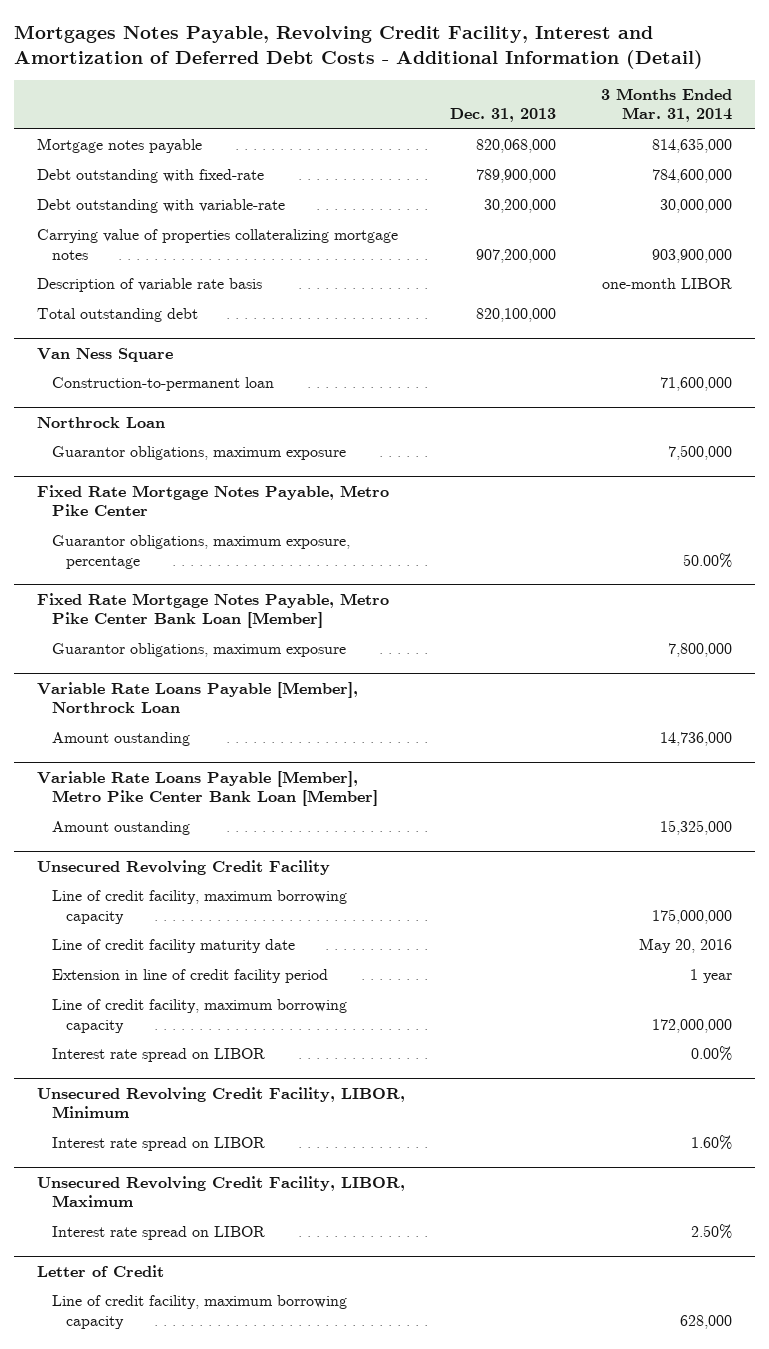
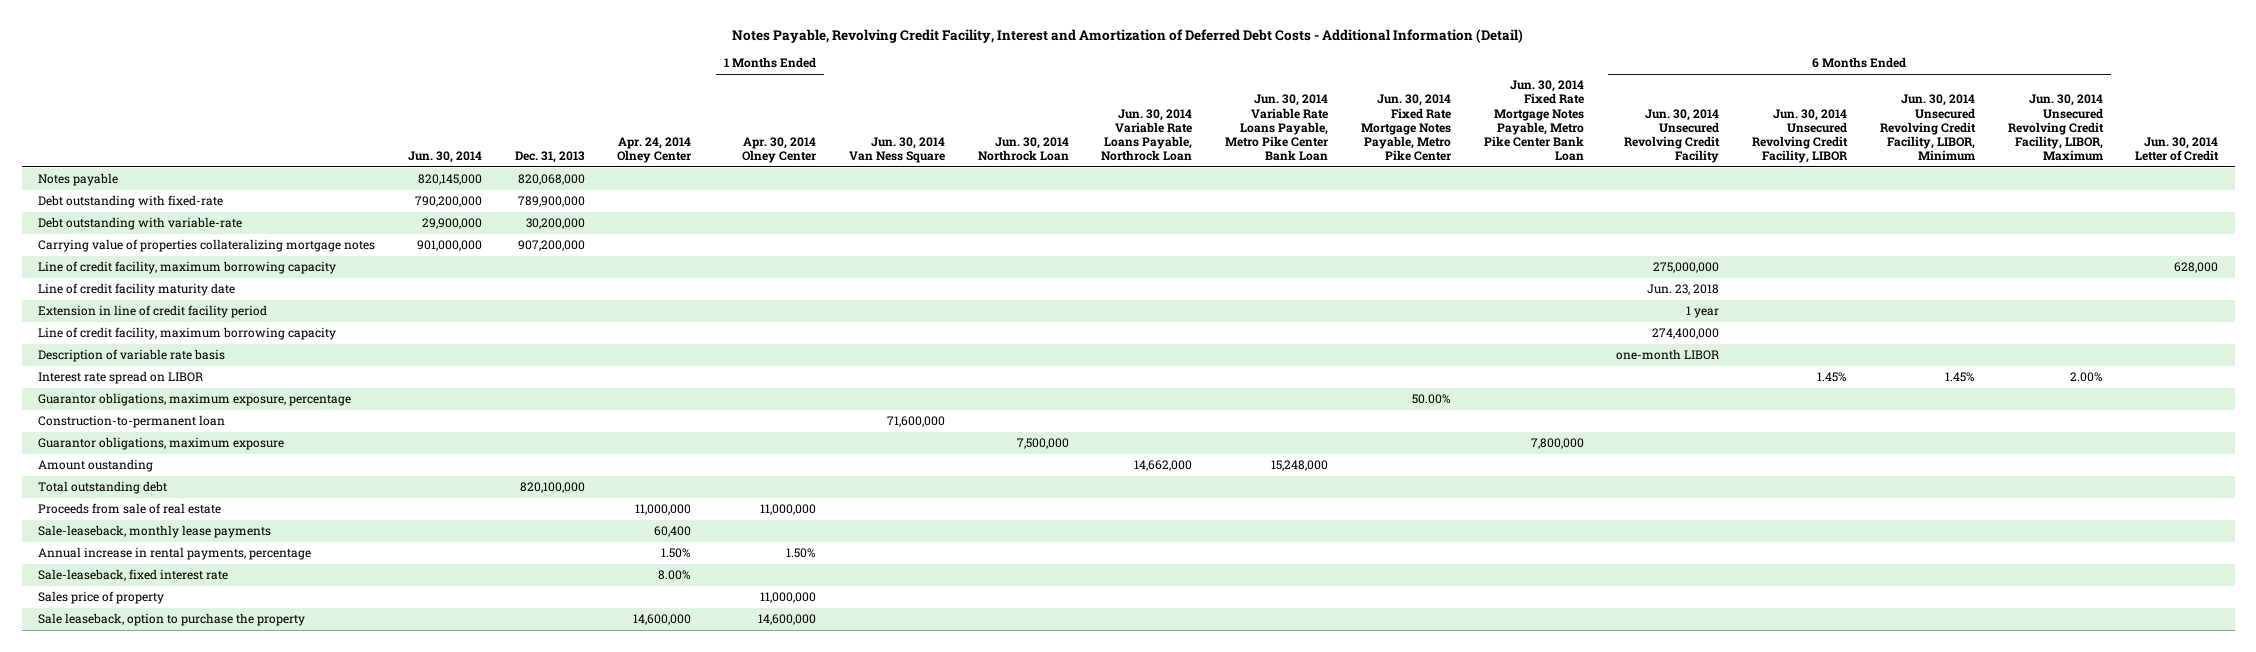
- Mortgages Notes Payable, Revolving Credit Facility, Interest and Amortization of Deferred Debt Costs - Additional Information (Detail)
+ Notes Payable, Revolving Credit Facility, Interest and Amortization of Deferred Debt Costs - Additional Information (Detail)
- | Dec. 31, 2013 | 3 Months Ended Mar. 31, 2014
+ | Jun. 30, 2014 | Dec. 31, 2013 | Apr. 24, 2014 Olney Center | 1 Months Ended Apr. 30, 2014 Olney Center | Jun. 30, 2014 Van Ness Square | Jun. 30, 2014 Northrock Loan | Jun. 30, 2014 Variable Rate Loans Payable, Northrock Loan | Jun. 30, 2014 Variable Rate Loans Payable, Metro Pike Center Bank Loan | Jun. 30, 2014 Fixed Rate Mortgage Notes Payable, Metro Pike Center | Jun. 30, 2014 Fixed Rate Mortgage Notes Payable, Metro Pike Center Bank Loan | 6 Months Ended Jun. 30, 2014 Unsecured Revolving Credit Facility | 6 Months Ended Jun. 30, 2014 Unsecured Revolving Credit Facility, LIBOR | 6 Months Ended Jun. 30, 2014 Unsecured Revolving Credit Facility, LIBOR, Minimum | 6 Months Ended Jun. 30, 2014 Unsecured Revolving Credit Facility, LIBOR, Maximum | Jun. 30, 2014 Letter of Credit
- Mortgage notes payable | 820,068,000 | 814,635,000
+ Notes payable | 820,145,000 | 820,068,000 | | | | | | | | | | | | |
+ Line of credit facility, maximum borrowing capacity | | | | | | | | | | | 275,000,000 | | | | 628,000
+ Line of credit facility maturity date | | | | | | | | | | | Jun. 23, 2018 | | | |
+ Extension in line of credit facility period | | | | | | | | | | | 1 year | | | |
+ Line of credit facility, maximum borrowing capacity | | | | | | | | | | | 274,400,000 | | | |
+ Interest rate spread on LIBOR | | | | | | | | | | | | 1.45% | 1.45% | 2.00% |
+ Guarantor obligations, maximum exposure, percentage | | | | | | | | | 50.00% | | | | | |
+ Construction-to-permanent loan | | | | | 71,600,000 | | | | | | | | | |
+ Guarantor obligations, maximum exposure | | | | | | 7,500,000 | | | | 7,800,000 | | | | |
+ Amount oustanding | | | | | | | 14,662,000 | 15,248,000 | | | | | | |
- Van Ness Square
- Construction-to-permanent loan | | 71,600,000
- Northrock Loan
- Guarantor obligations, maximum exposure | | 7,500,000
- Fixed Rate Mortgage Notes Payable, Metro Pike Center
- Guarantor obligations, maximum exposure, percentage | | 50.00%
- Fixed Rate Mortgage Notes Payable, Metro Pike Center Bank Loan [Member]
- Guarantor obligations, maximum exposure | | 7,800,000
- Variable Rate Loans Payable [Member], Northrock Loan
- Amount oustanding | | 14,736,000
- Variable Rate Loans Payable [Member], Metro Pike Center Bank Loan [Member]
- Amount oustanding | | 15,325,000
- Unsecured Revolving Credit Facility
- Line of credit facility, maximum borrowing capacity | | 175,000,000
- Line of credit facility maturity date | | May 20, 2016
- Extension in line of credit facility period | | 1 year
- Line of credit facility, maximum borrowing capacity | | 172,000,000
- Interest rate spread on LIBOR | | 0.00%
- Unsecured Revolving Credit Facility, LIBOR, Minimum
- Interest rate spread on LIBOR | | 1.60%
- Unsecured Revolving Credit Facility, LIBOR, Maximum
- Interest rate spread on LIBOR | | 2.50%
- Letter of Credit
- Line of credit facility, maximum borrowing capacity | | 628,000
+ Proceeds from sale of real estate | | | 11,000,000 | 11,000,000 | | | | | | | | | | |
+ Sale-leaseback, monthly lease payments | | | 60,400 | | | | | | | | | | | |
+ Annual increase in rental payments, percentage | | | 1.50% | 1.50% | | | | | | | | | | |
+ Sale-leaseback, fixed interest rate | | | 8.00% | | | | | | | | | | | |
+ Sales price of property | | | | 11,000,000 | | | | | | | | | | |
+ Sale leaseback, option to purchase the property | | | 14,600,000 | 14,600,000 | | | | | | | | | | |

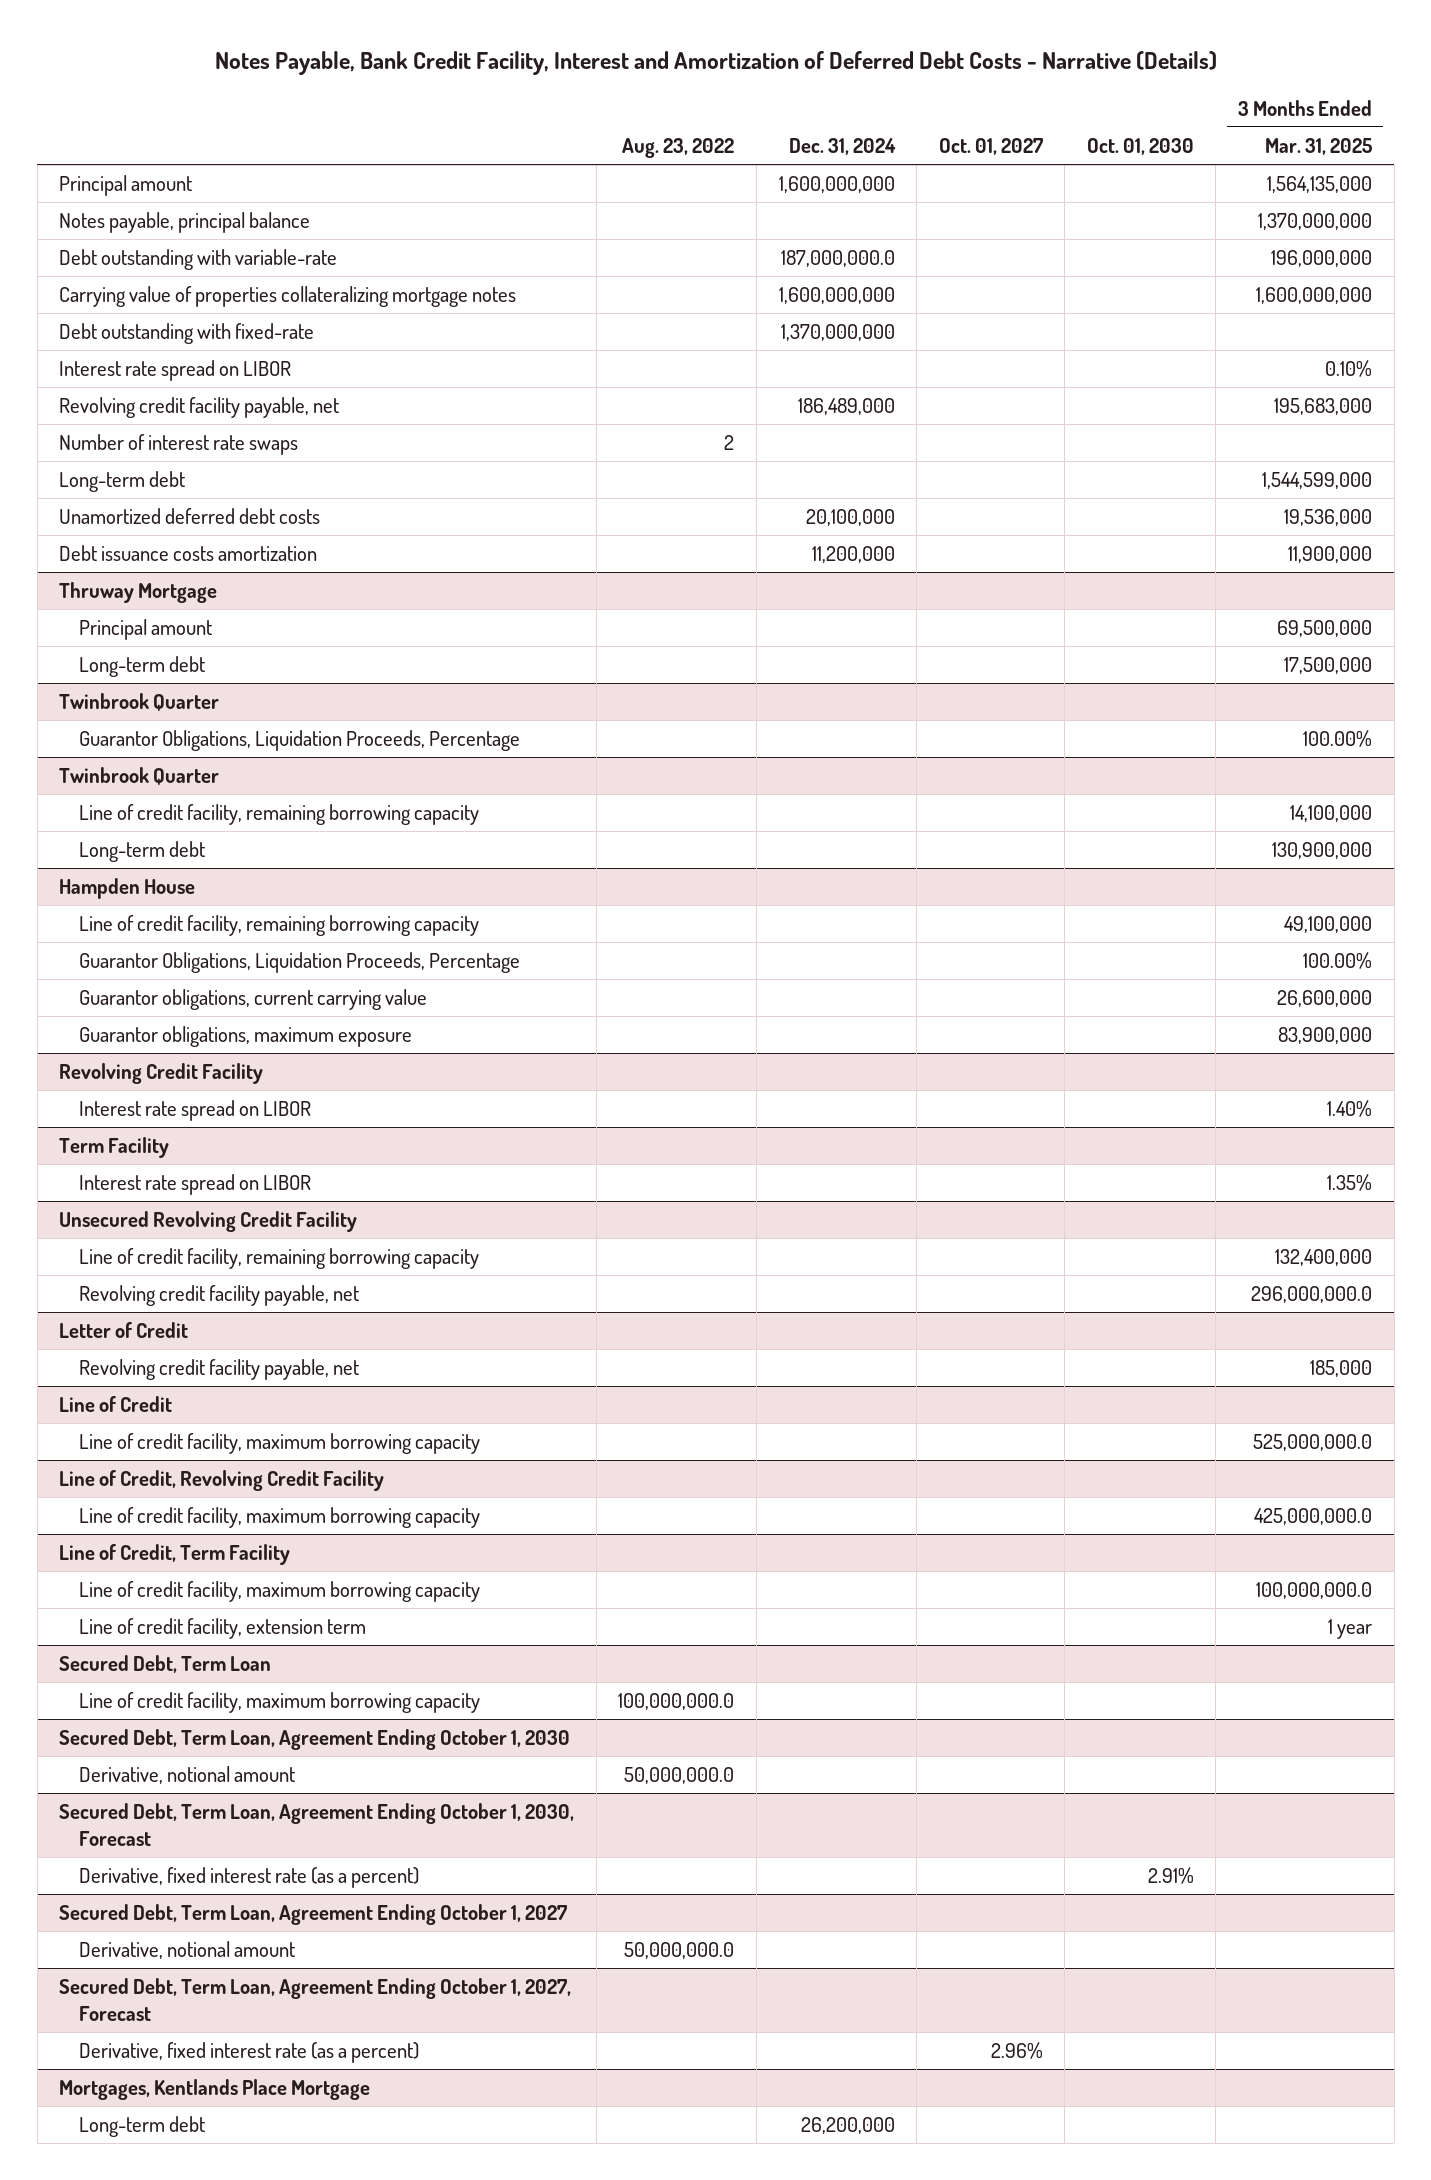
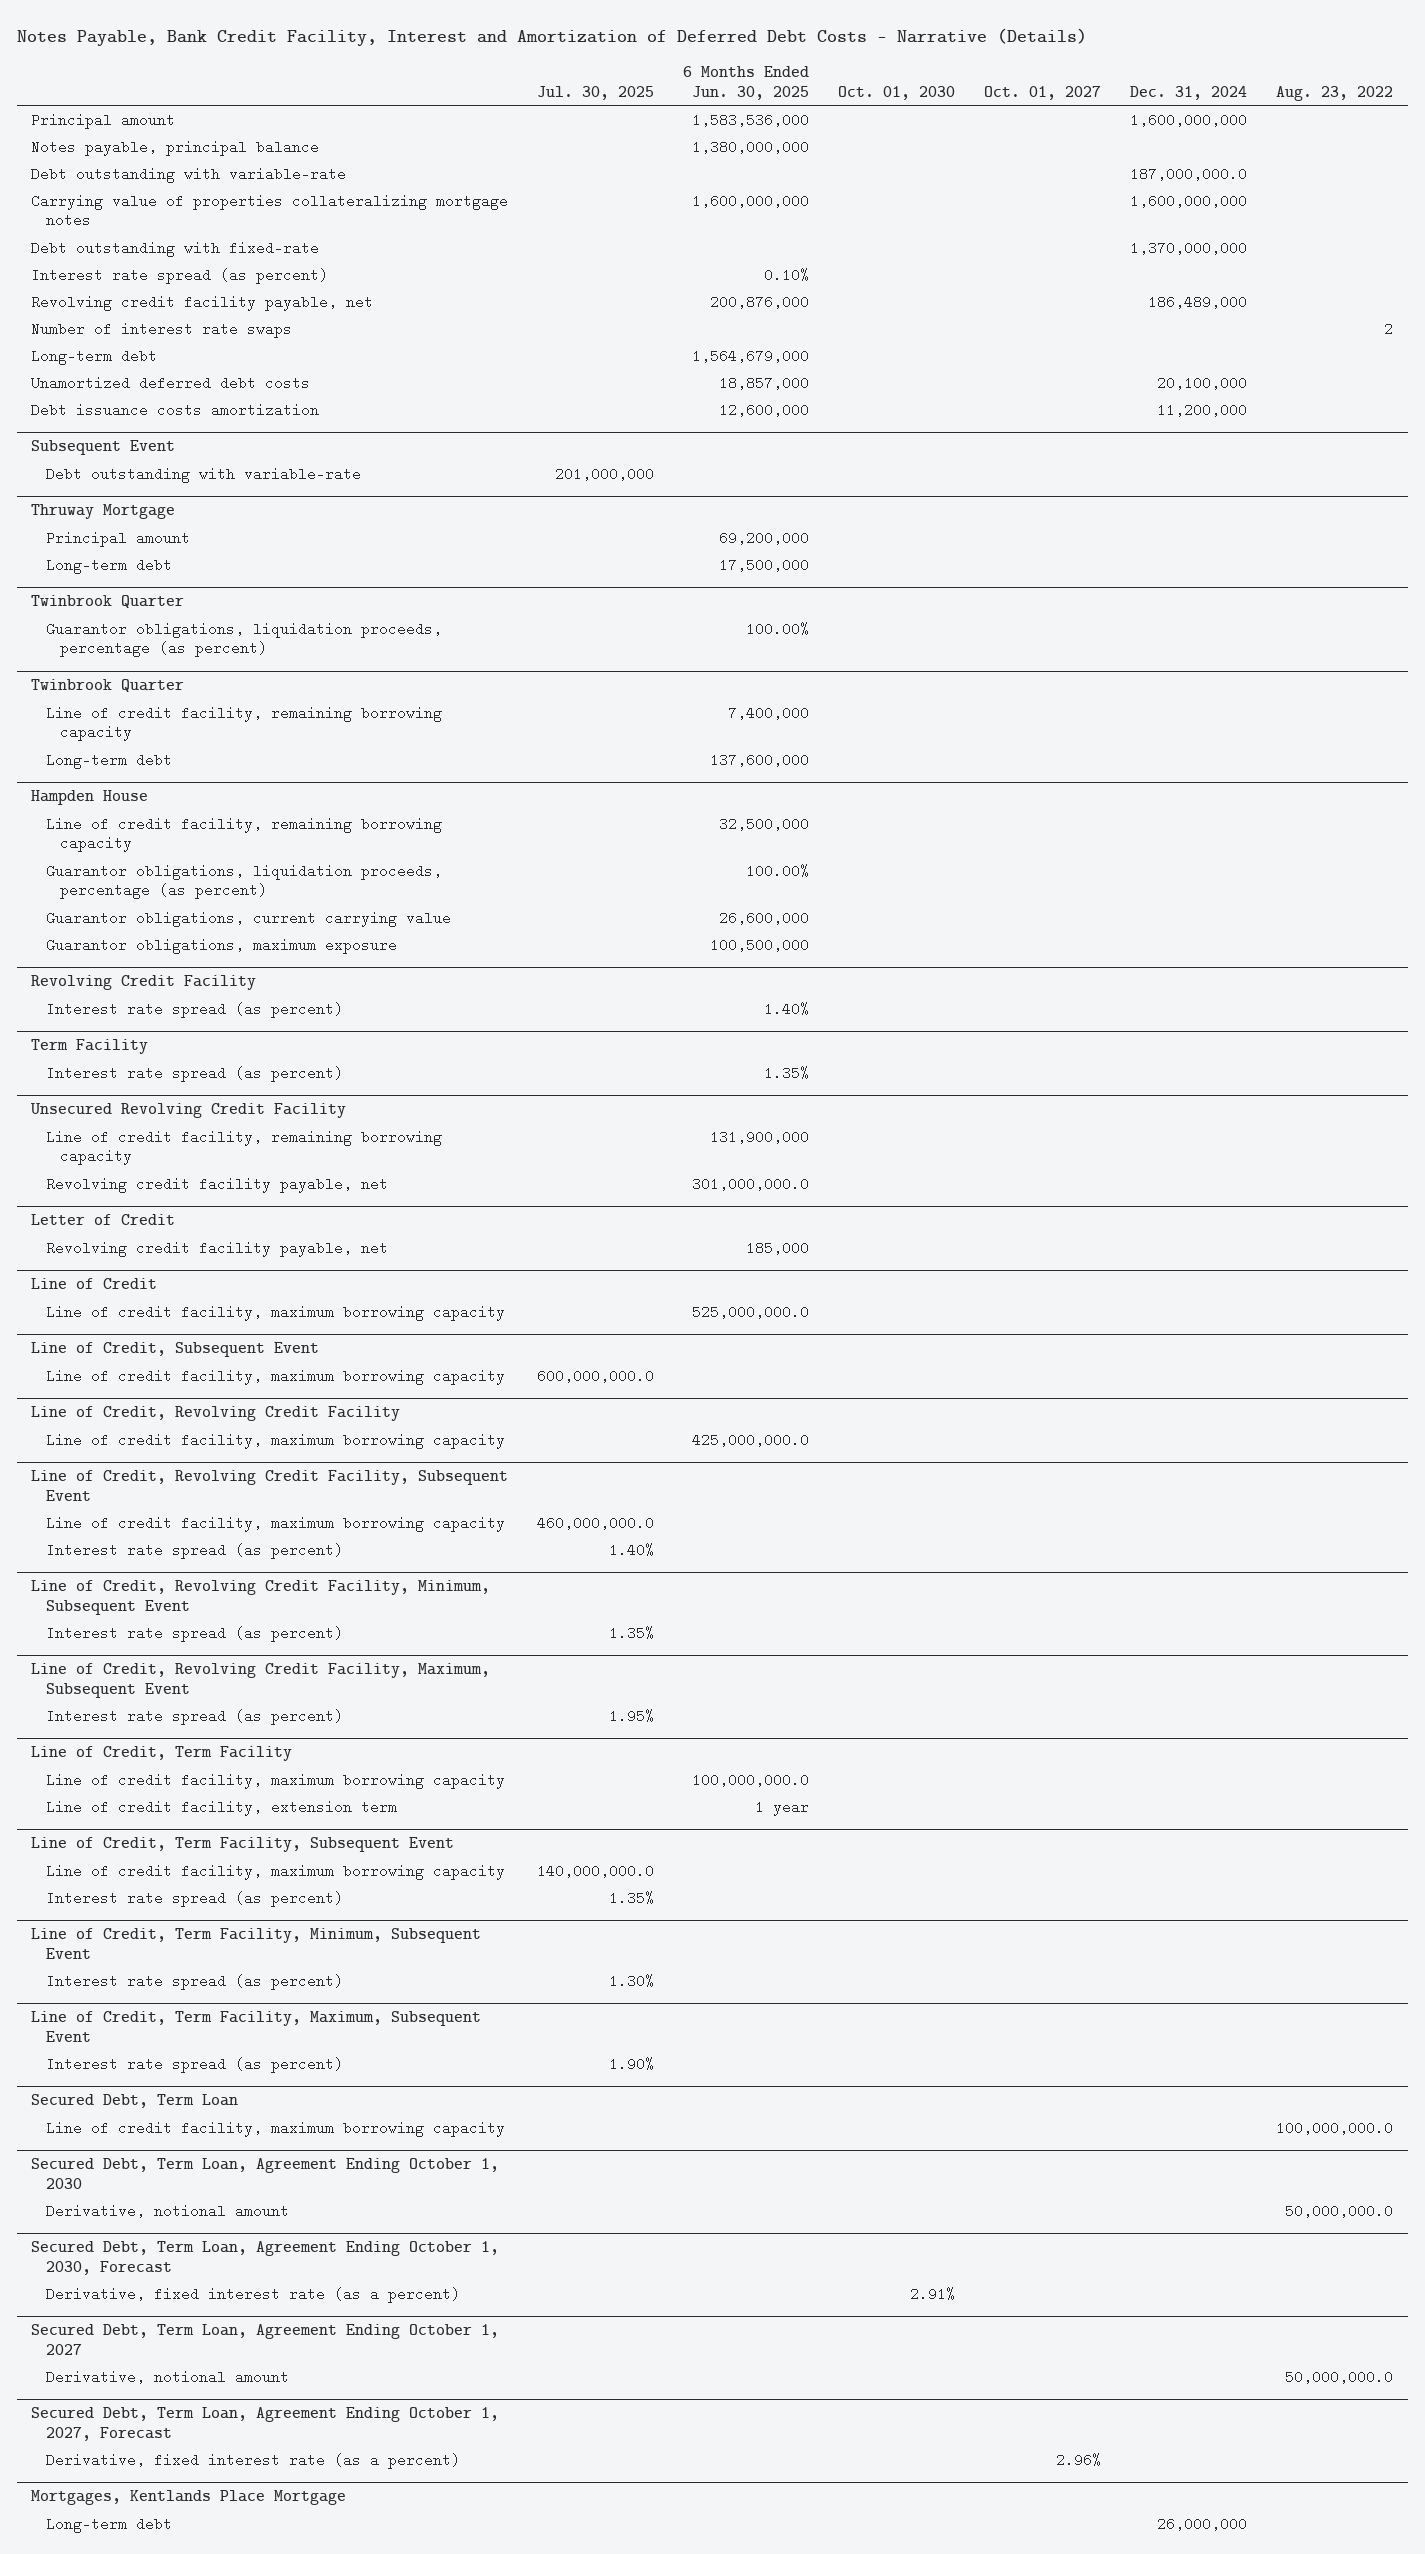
- | Aug. 23, 2022 | Dec. 31, 2024 | Oct. 01, 2027 | Oct. 01, 2030 | 3 Months Ended Mar. 31, 2025
+ | Jul. 30, 2025 | 6 Months Ended Jun. 30, 2025 | Oct. 01, 2030 | Oct. 01, 2027 | Dec. 31, 2024 | Aug. 23, 2022
- Interest rate spread on LIBOR | | | | | 0.10%
+ Interest rate spread (as percent) | | 0.10% | | | |
+ Subsequent Event
+ Debt outstanding with variable-rate | 201,000,000 | | | | |
@ Twinbrook Quarter
- Guarantor Obligations, Liquidation Proceeds, Percentage | | | | | 100.00%
+ Guarantor obligations, liquidation proceeds, percentage (as percent) | | 100.00% | | | |
@ Hampden House
- Guarantor Obligations, Liquidation Proceeds, Percentage | | | | | 100.00%
+ Guarantor obligations, liquidation proceeds, percentage (as percent) | | 100.00% | | | |
@ Revolving Credit Facility
- Interest rate spread on LIBOR | | | | | 1.40%
+ Interest rate spread (as percent) | | 1.40% | | | |
@ Term Facility
- Interest rate spread on LIBOR | | | | | 1.35%
+ Interest rate spread (as percent) | | 1.35% | | | |
+ Line of Credit, Subsequent Event
+ Line of credit facility, maximum borrowing capacity | 600,000,000.0 | | | | |
+ Line of Credit, Revolving Credit Facility, Subsequent Event
+ Line of credit facility, maximum borrowing capacity | 460,000,000.0 | | | | |
+ Interest rate spread (as percent) | 1.40% | | | | |
+ Line of Credit, Revolving Credit Facility, Minimum, Subsequent Event
+ Interest rate spread (as percent) | 1.35% | | | | |
+ Line of Credit, Revolving Credit Facility, Maximum, Subsequent Event
+ Interest rate spread (as percent) | 1.95% | | | | |
+ Line of Credit, Term Facility, Subsequent Event
+ Line of credit facility, maximum borrowing capacity | 140,000,000.0 | | | | |
+ Interest rate spread (as percent) | 1.35% | | | | |
+ Line of Credit, Term Facility, Minimum, Subsequent Event
+ Interest rate spread (as percent) | 1.30% | | | | |
+ Line of Credit, Term Facility, Maximum, Subsequent Event
+ Interest rate spread (as percent) | 1.90% | | | | |
@ Mortgages, Kentlands Place Mortgage
- Long-term debt | | 26,200,000 | | |
+ Long-term debt | | | | | 26,000,000 |

